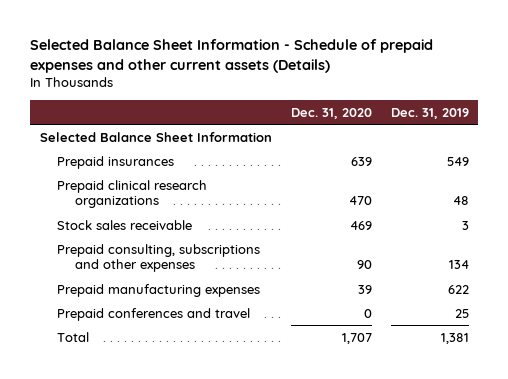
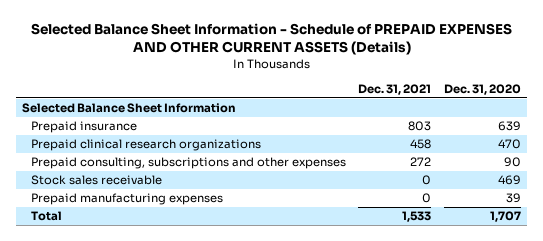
- Selected Balance Sheet Information - Schedule of prepaid expenses and other current assets (Details)
+ Selected Balance Sheet Information - Schedule of PREPAID EXPENSES AND OTHER CURRENT ASSETS (Details)
- | Dec. 31, 2020 | Dec. 31, 2019
+ | Dec. 31, 2021 | Dec. 31, 2020
- Prepaid insurances | 639 | 549
+ Prepaid insurance | 803 | 639
moved down: Stock sales receivable | 0 | 469
- Prepaid conferences and travel | 0 | 25

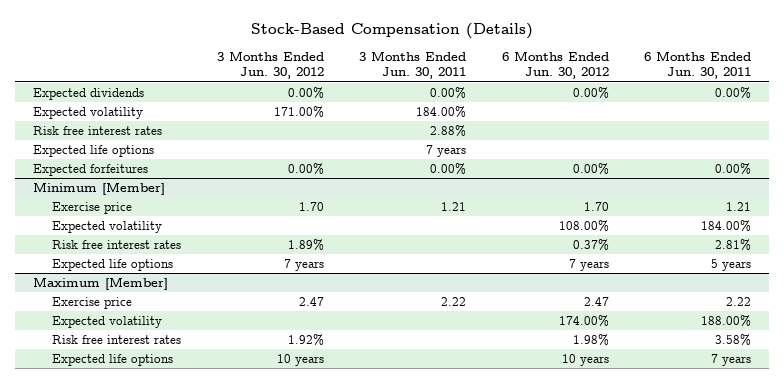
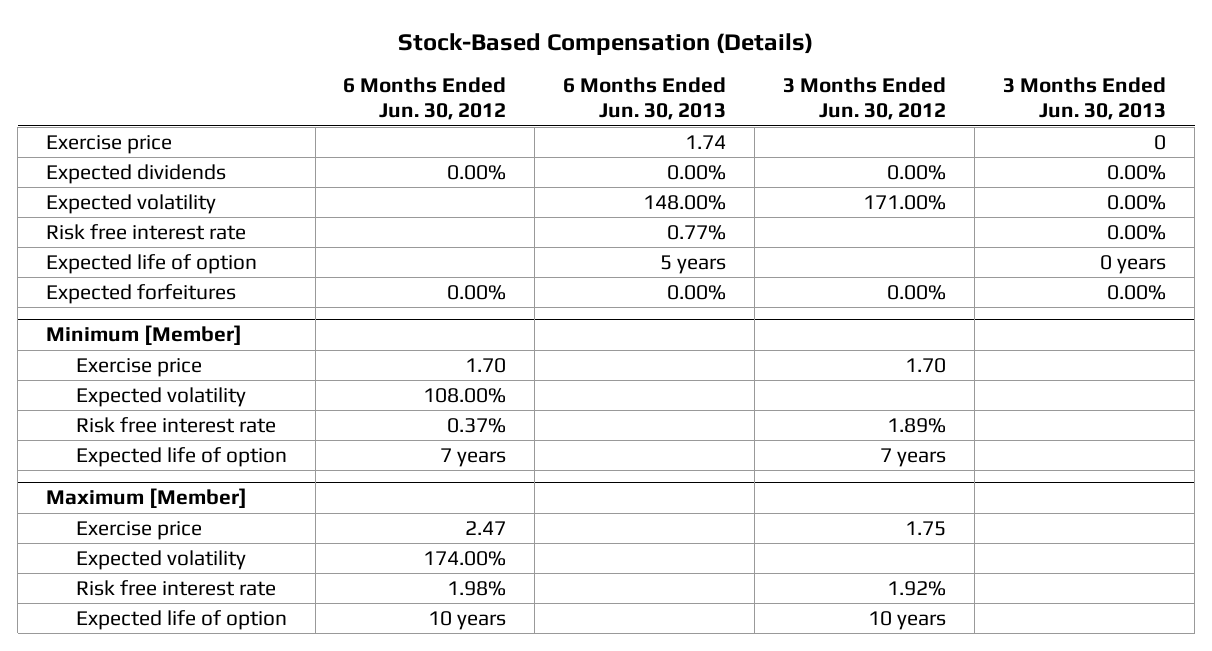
- | 3 Months Ended Jun. 30, 2012 | 3 Months Ended Jun. 30, 2011 | 6 Months Ended Jun. 30, 2012 | 6 Months Ended Jun. 30, 2011
+ | 6 Months Ended Jun. 30, 2012 | 6 Months Ended Jun. 30, 2013 | 3 Months Ended Jun. 30, 2012 | 3 Months Ended Jun. 30, 2013
+ Exercise price | | 1.74 | | 0
- Risk free interest rates | | 2.88% | |
- Expected life options | | 7 years | |
+ Risk free interest rate | | 0.77% | | 0.00%
+ Expected life of option | | 5 years | | 0 years
@ Minimum [Member]
- Risk free interest rates | 1.89% | | 0.37% | 2.81%
- Expected life options | 7 years | | 7 years | 5 years
+ Risk free interest rate | 0.37% | | 1.89% |
+ Expected life of option | 7 years | | 7 years |
@ Maximum [Member]
- Exercise price | 2.47 | 2.22 | 2.47 | 2.22
+ Exercise price | 2.47 | | 1.75 |
- Risk free interest rates | 1.92% | | 1.98% | 3.58%
- Expected life options | 10 years | | 10 years | 7 years
+ Risk free interest rate | 1.98% | | 1.92% |
+ Expected life of option | 10 years | | 10 years |

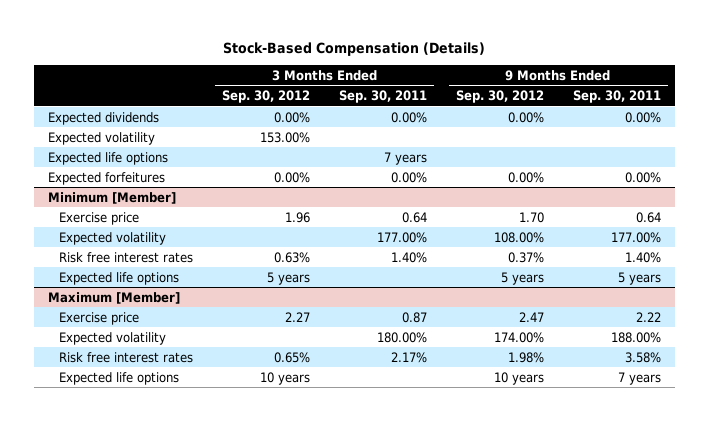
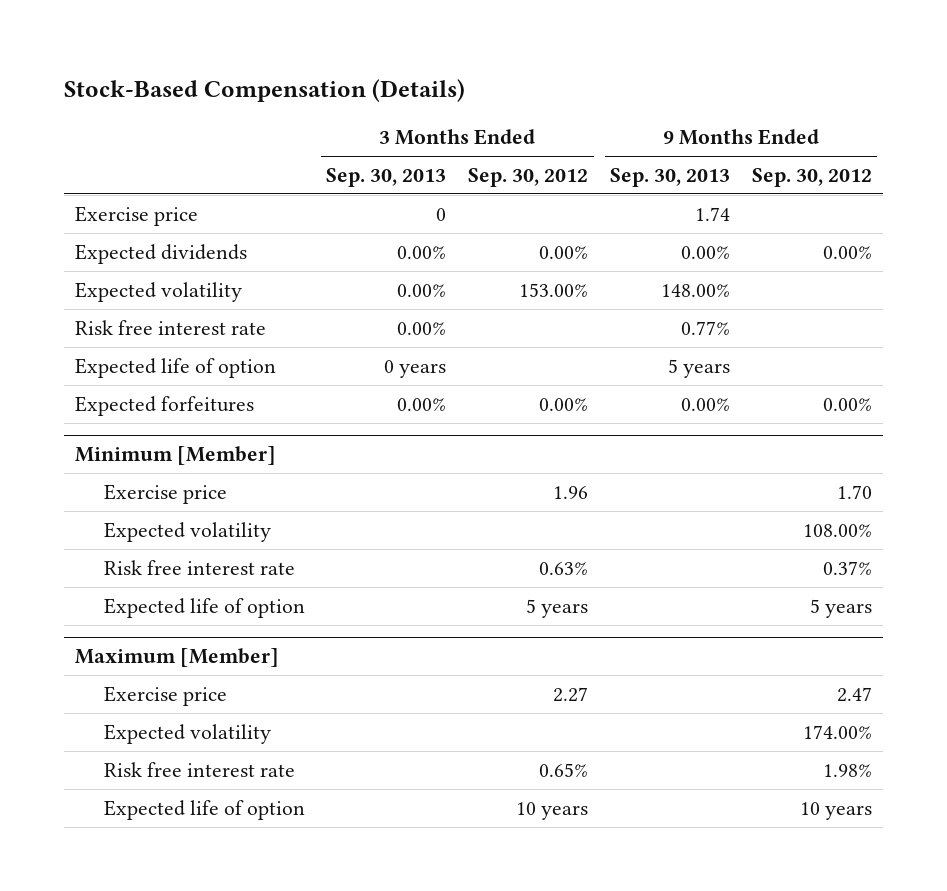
- | 3 Months Ended Sep. 30, 2012 | 3 Months Ended Sep. 30, 2011 | 9 Months Ended Sep. 30, 2012 | 9 Months Ended Sep. 30, 2011
+ | 3 Months Ended Sep. 30, 2013 | 3 Months Ended Sep. 30, 2012 | 9 Months Ended Sep. 30, 2013 | 9 Months Ended Sep. 30, 2012
+ Exercise price | 0 | | 1.74 |
- Expected life options | | 7 years | |
+ Risk free interest rate | 0.00% | | 0.77% |
+ Expected life of option | 0 years | | 5 years |
@ Minimum [Member]
- Risk free interest rates | 0.63% | 1.40% | 0.37% | 1.40%
- Expected life options | 5 years | | 5 years | 5 years
+ Risk free interest rate | | 0.63% | | 0.37%
+ Expected life of option | | 5 years | | 5 years
@ Maximum [Member]
- Risk free interest rates | 0.65% | 2.17% | 1.98% | 3.58%
- Expected life options | 10 years | | 10 years | 7 years
+ Risk free interest rate | | 0.65% | | 1.98%
+ Expected life of option | | 10 years | | 10 years

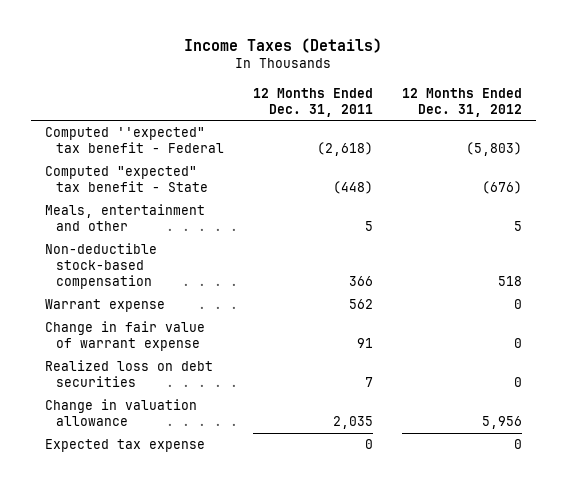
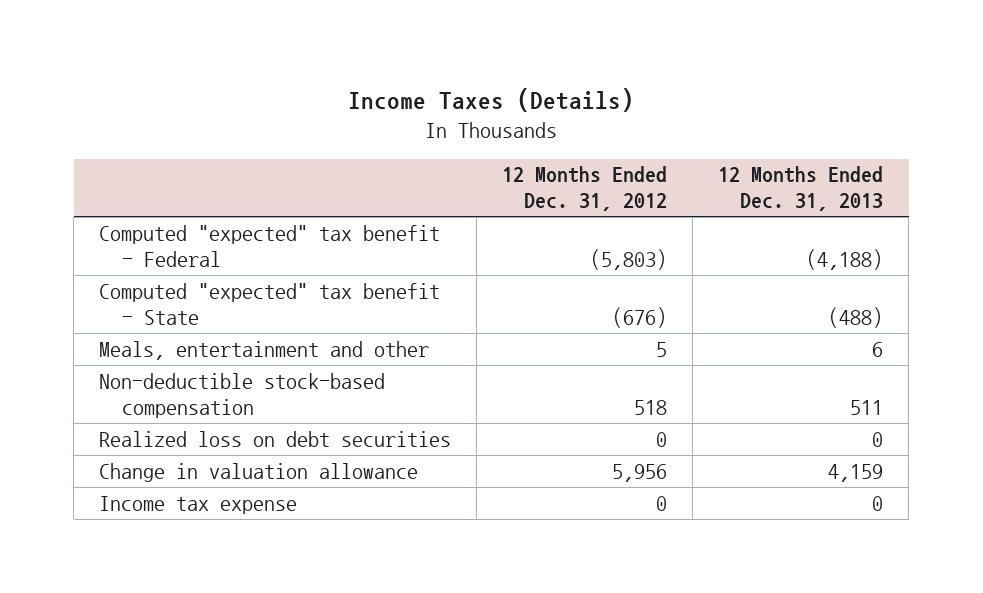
- | 12 Months Ended Dec. 31, 2011 | 12 Months Ended Dec. 31, 2012
+ | 12 Months Ended Dec. 31, 2012 | 12 Months Ended Dec. 31, 2013
- Computed ''expected" tax benefit - Federal | (2,618) | (5,803)
+ Computed "expected" tax benefit - Federal | (5,803) | (4,188)
- Warrant expense | 562 | 0
- Change in fair value of warrant expense | 91 | 0
- Expected tax expense | 0 | 0
+ Income tax expense | 0 | 0

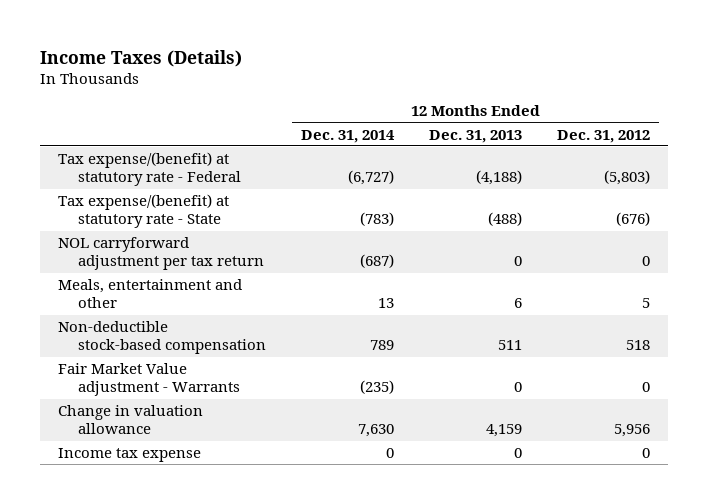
- | 12 Months Ended Dec. 31, 2012 | 12 Months Ended Dec. 31, 2013
+ | 12 Months Ended Dec. 31, 2014 | 12 Months Ended Dec. 31, 2013 | 12 Months Ended Dec. 31, 2012
- Computed "expected" tax benefit - Federal | (5,803) | (4,188)
- Computed "expected" tax benefit - State | (676) | (488)
+ Tax expense/(benefit) at statutory rate - Federal | (6,727) | (4,188) | (5,803)
+ Tax expense/(benefit) at statutory rate - State | (783) | (488) | (676)
+ NOL carryforward adjustment per tax return | (687) | 0 | 0
- Realized loss on debt securities | 0 | 0
+ Fair Market Value adjustment - Warrants | (235) | 0 | 0

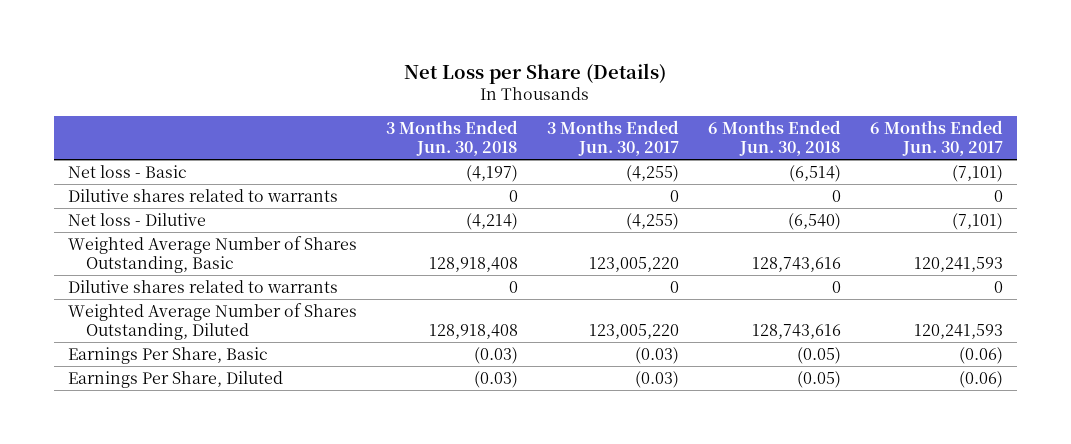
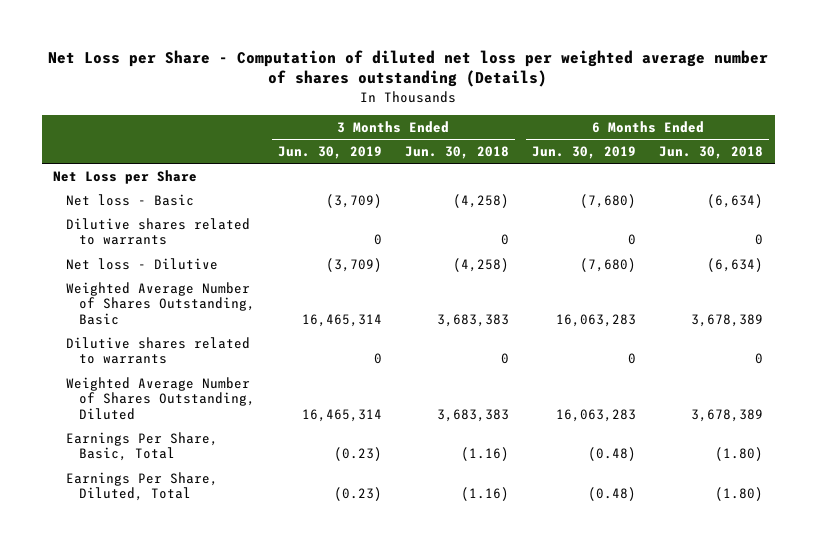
- Net Loss per Share (Details)
+ Net Loss per Share - Computation of diluted net loss per weighted average number of shares outstanding (Details)
- | 3 Months Ended Jun. 30, 2018 | 3 Months Ended Jun. 30, 2017 | 6 Months Ended Jun. 30, 2018 | 6 Months Ended Jun. 30, 2017
+ | 3 Months Ended Jun. 30, 2019 | 3 Months Ended Jun. 30, 2018 | 6 Months Ended Jun. 30, 2019 | 6 Months Ended Jun. 30, 2018
- Net loss - Basic | (4,197) | (4,255) | (6,514) | (7,101)
+ Net Loss per Share
+ Net loss - Basic | (3,709) | (4,258) | (7,680) | (6,634)
- Net loss - Dilutive | (4,214) | (4,255) | (6,540) | (7,101)
- Weighted Average Number of Shares Outstanding, Basic | 128,918,408 | 123,005,220 | 128,743,616 | 120,241,593
+ Net loss - Dilutive | (3,709) | (4,258) | (7,680) | (6,634)
+ Weighted Average Number of Shares Outstanding, Basic | 16,465,314 | 3,683,383 | 16,063,283 | 3,678,389
- Weighted Average Number of Shares Outstanding, Diluted | 128,918,408 | 123,005,220 | 128,743,616 | 120,241,593
- Earnings Per Share, Basic | (0.03) | (0.03) | (0.05) | (0.06)
- Earnings Per Share, Diluted | (0.03) | (0.03) | (0.05) | (0.06)
+ Weighted Average Number of Shares Outstanding, Diluted | 16,465,314 | 3,683,383 | 16,063,283 | 3,678,389
+ Earnings Per Share, Basic, Total | (0.23) | (1.16) | (0.48) | (1.80)
+ Earnings Per Share, Diluted, Total | (0.23) | (1.16) | (0.48) | (1.80)

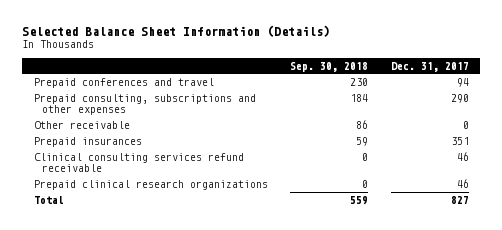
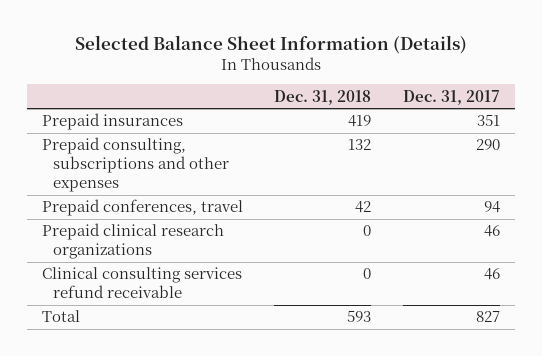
- | Sep. 30, 2018 | Dec. 31, 2017
+ | Dec. 31, 2018 | Dec. 31, 2017
- Prepaid conferences and travel | 230 | 94
- Other receivable | 86 | 0
moved down: Prepaid consulting, subscriptions and other expenses | 132 | 290
+ Prepaid conferences, travel | 42 | 94
moved down: Clinical consulting services refund receivable | 0 | 46

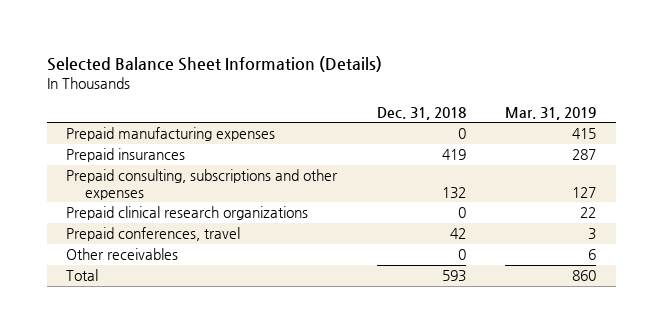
- | Dec. 31, 2018 | Dec. 31, 2017
+ | Dec. 31, 2018 | Mar. 31, 2019
+ Prepaid manufacturing expenses | 0 | 415
- Clinical consulting services refund receivable | 0 | 46
moved down: Prepaid conferences, travel | 42 | 3
+ Other receivables | 0 | 6

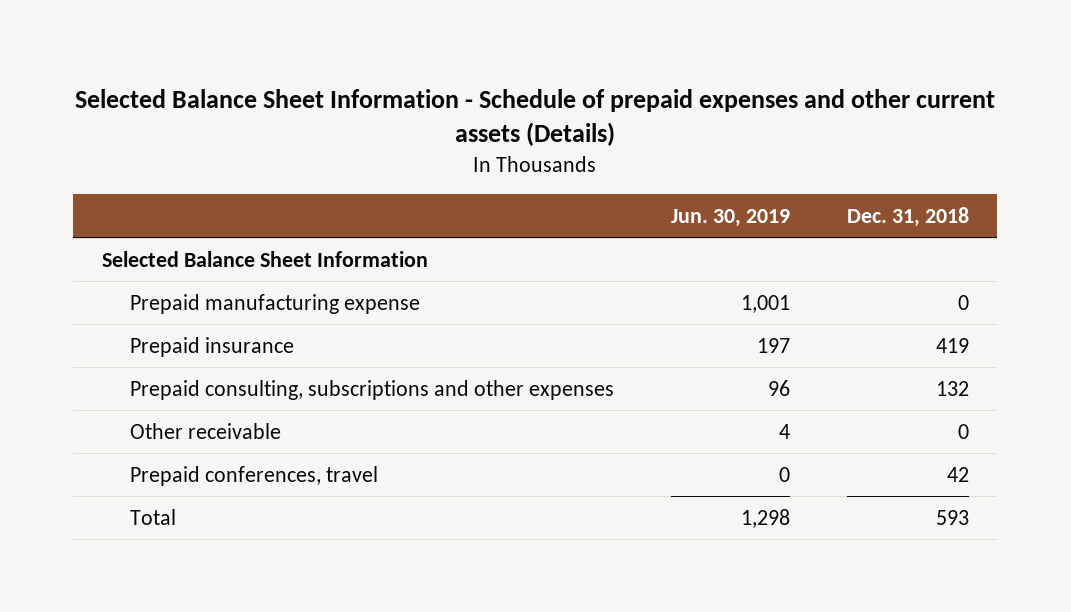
- Selected Balance Sheet Information (Details)
+ Selected Balance Sheet Information - Schedule of prepaid expenses and other current assets (Details)
- | Dec. 31, 2018 | Mar. 31, 2019
+ | Jun. 30, 2019 | Dec. 31, 2018
- Prepaid manufacturing expenses | 0 | 415
- Prepaid insurances | 419 | 287
+ Selected Balance Sheet Information
+ Prepaid manufacturing expense | 1,001 | 0
+ Prepaid insurance | 197 | 419
- Prepaid clinical research organizations | 0 | 22
+ Other receivable | 4 | 0
- Other receivables | 0 | 6

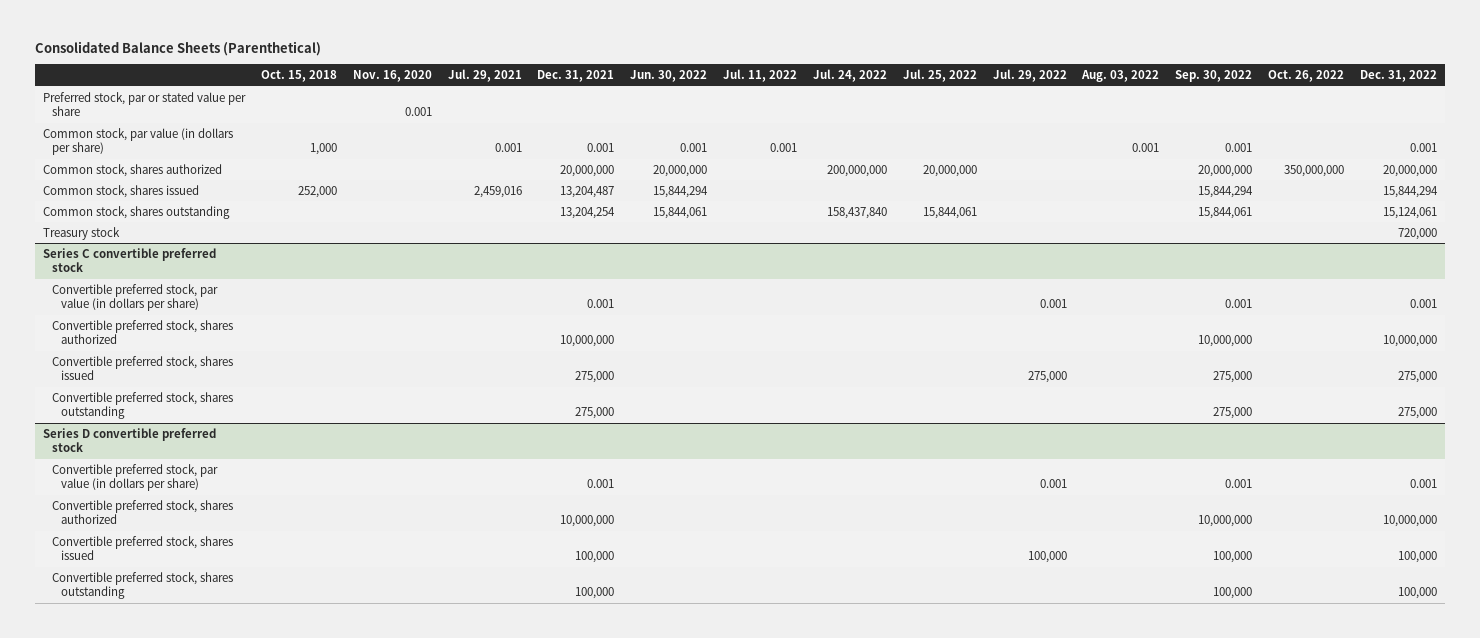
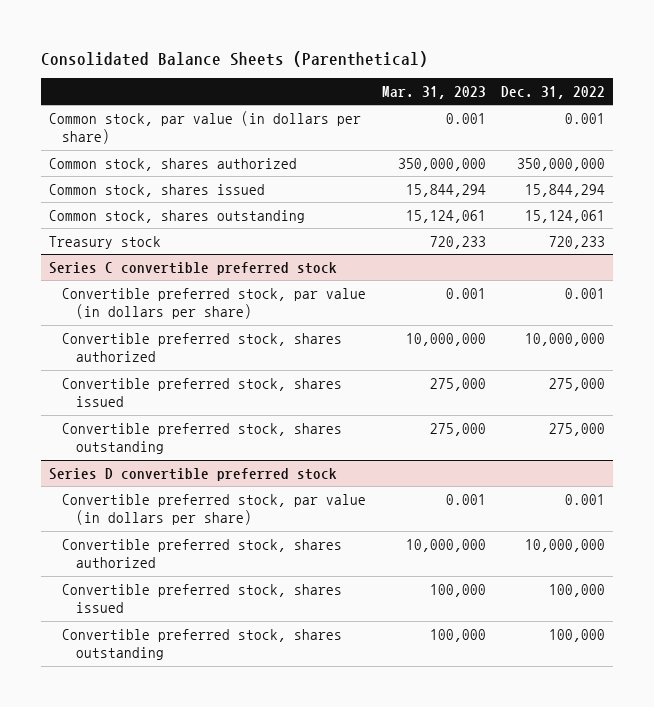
- | Oct. 15, 2018 | Nov. 16, 2020 | Jul. 29, 2021 | Dec. 31, 2021 | Jun. 30, 2022 | Jul. 11, 2022 | Jul. 24, 2022 | Jul. 25, 2022 | Jul. 29, 2022 | Aug. 03, 2022 | Sep. 30, 2022 | Oct. 26, 2022 | Dec. 31, 2022
+ | Mar. 31, 2023 | Dec. 31, 2022
- Preferred stock, par or stated value per share | | 0.001 | | | | | | | | | | |
- Common stock, shares authorized | | | | 20,000,000 | 20,000,000 | | 200,000,000 | 20,000,000 | | | 20,000,000 | 350,000,000 | 20,000,000
+ Common stock, shares authorized | 350,000,000 | 350,000,000
- Treasury stock | | | | | | | | | | | | | 720,000
+ Treasury stock | 720,233 | 720,233

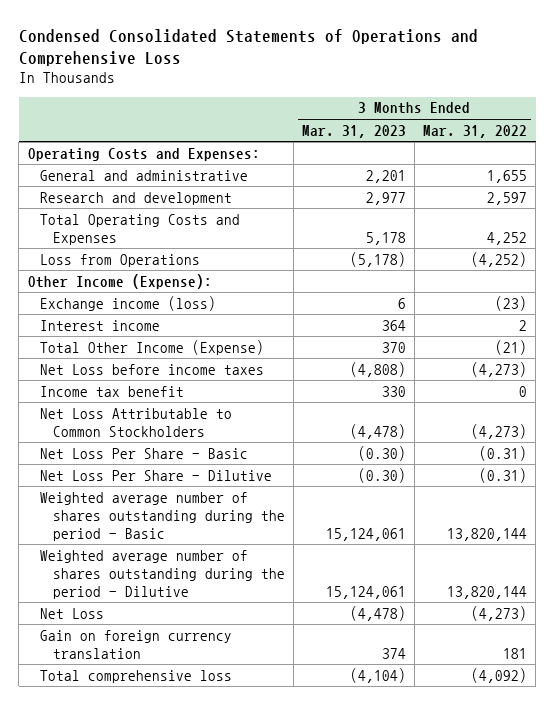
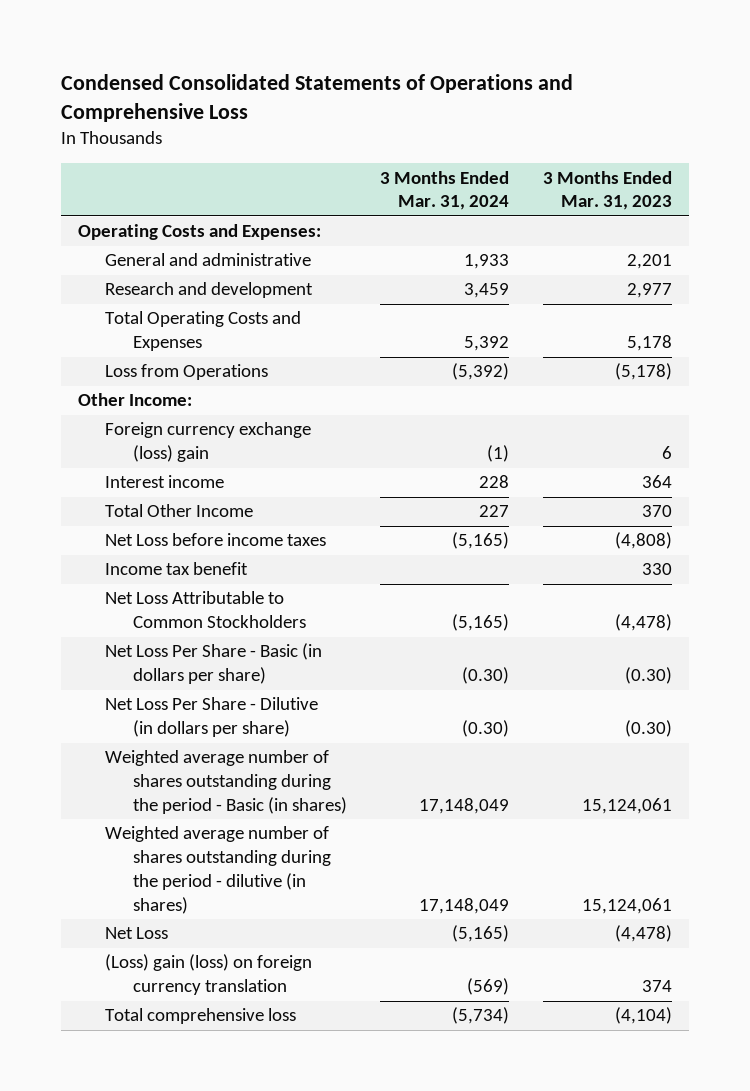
- | 3 Months Ended Mar. 31, 2023 | 3 Months Ended Mar. 31, 2022
+ | 3 Months Ended Mar. 31, 2024 | 3 Months Ended Mar. 31, 2023
- Other Income (Expense):
- Exchange income (loss) | 6 | (23)
+ Other Income:
+ Foreign currency exchange (loss) gain | (1) | 6
- Total Other Income (Expense) | 370 | (21)
+ Total Other Income | 227 | 370
- Net Loss Per Share - Basic | (0.30) | (0.31)
- Net Loss Per Share - Dilutive | (0.30) | (0.31)
- Weighted average number of shares outstanding during the period - Basic | 15,124,061 | 13,820,144
- Weighted average number of shares outstanding during the period - Dilutive | 15,124,061 | 13,820,144
+ Net Loss Per Share - Basic (in dollars per share) | (0.30) | (0.30)
+ Net Loss Per Share - Dilutive (in dollars per share) | (0.30) | (0.30)
+ Weighted average number of shares outstanding during the period - Basic (in shares) | 17,148,049 | 15,124,061
+ Weighted average number of shares outstanding during the period - dilutive (in shares) | 17,148,049 | 15,124,061
- Gain on foreign currency translation | 374 | 181
+ (Loss) gain (loss) on foreign currency translation | (569) | 374

